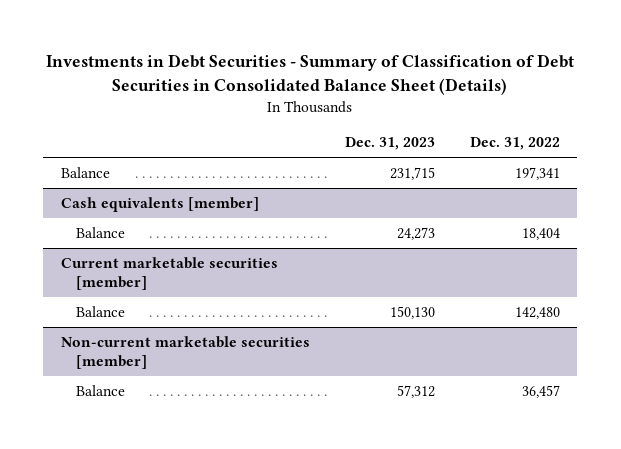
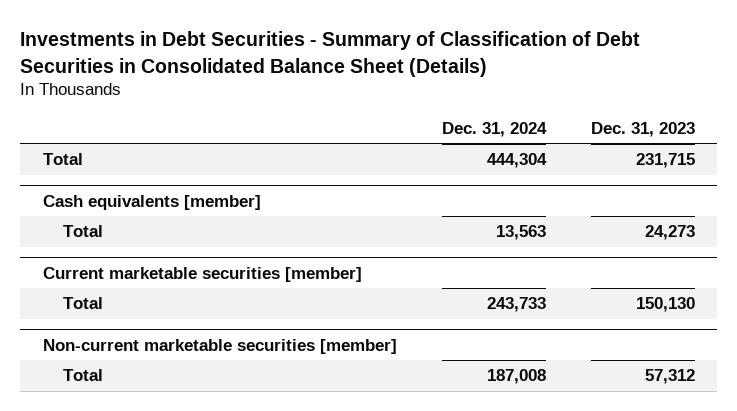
- | Dec. 31, 2023 | Dec. 31, 2022
+ | Dec. 31, 2024 | Dec. 31, 2023
- Balance | 231,715 | 197,341
+ Total | 444,304 | 231,715
@ Cash equivalents [member]
- Balance | 24,273 | 18,404
+ Total | 13,563 | 24,273
@ Current marketable securities [member]
- Balance | 150,130 | 142,480
+ Total | 243,733 | 150,130
@ Non-current marketable securities [member]
- Balance | 57,312 | 36,457
+ Total | 187,008 | 57,312

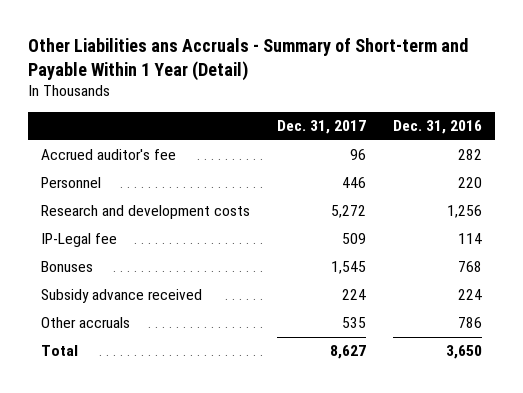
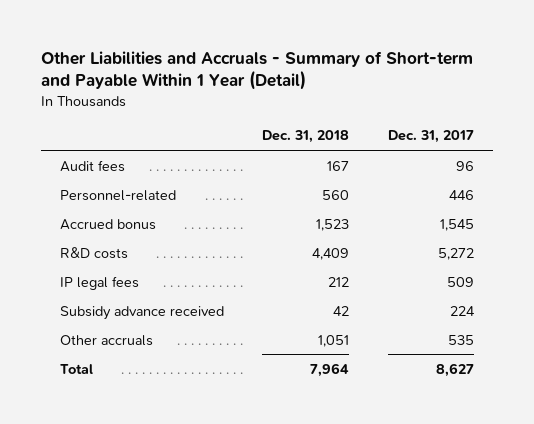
- Other Liabilities ans Accruals - Summary of Short-term and Payable Within 1 Year (Detail)
+ Other Liabilities and Accruals - Summary of Short-term and Payable Within 1 Year (Detail)
- | Dec. 31, 2017 | Dec. 31, 2016
+ | Dec. 31, 2018 | Dec. 31, 2017
- Accrued auditor's fee | 96 | 282
- Personnel | 446 | 220
- Research and development costs | 5,272 | 1,256
- IP-Legal fee | 509 | 114
- Bonuses | 1,545 | 768
+ Audit fees | 167 | 96
+ Personnel-related | 560 | 446
+ Accrued bonus | 1,523 | 1,545
+ R&D costs | 4,409 | 5,272
+ IP legal fees | 212 | 509

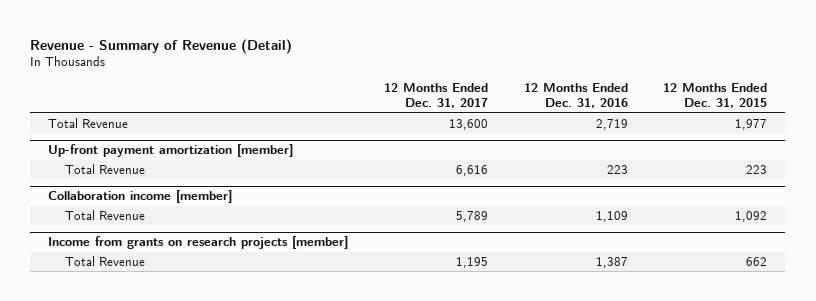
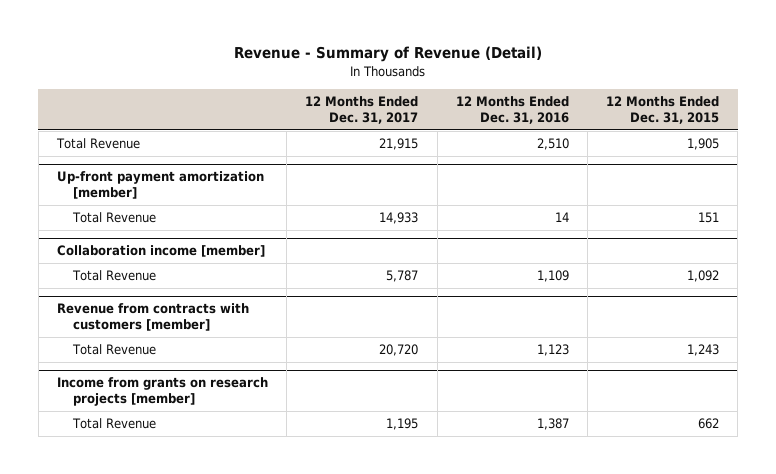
- Total Revenue | 13,600 | 2,719 | 1,977
+ Total Revenue | 21,915 | 2,510 | 1,905
@ Up-front payment amortization [member]
- Total Revenue | 6,616 | 223 | 223
+ Total Revenue | 14,933 | 14 | 151
@ Collaboration income [member]
- Total Revenue | 5,789 | 1,109 | 1,092
+ Total Revenue | 5,787 | 1,109 | 1,092
+ Revenue from contracts with customers [member]
+ Total Revenue | 20,720 | 1,123 | 1,243

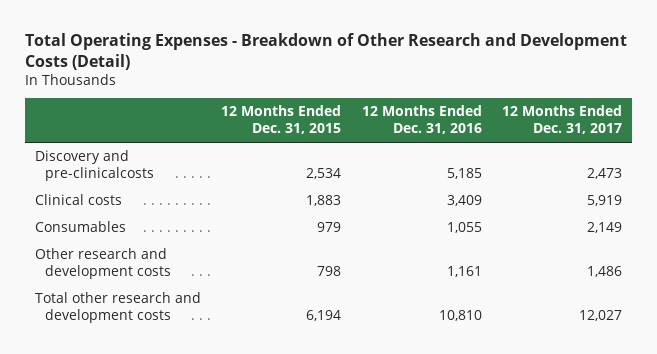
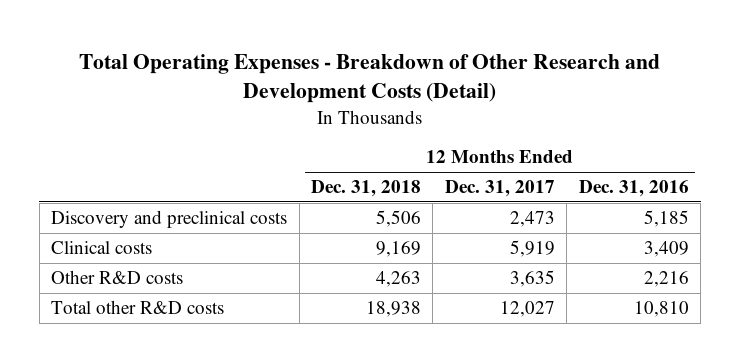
- | 12 Months Ended Dec. 31, 2015 | 12 Months Ended Dec. 31, 2016 | 12 Months Ended Dec. 31, 2017
+ | 12 Months Ended Dec. 31, 2018 | 12 Months Ended Dec. 31, 2017 | 12 Months Ended Dec. 31, 2016
- Discovery and pre-clinicalcosts | 2,534 | 5,185 | 2,473
+ Discovery and preclinical costs | 5,506 | 2,473 | 5,185
- Consumables | 979 | 1,055 | 2,149
- Other research and development costs | 798 | 1,161 | 1,486
- Total other research and development costs | 6,194 | 10,810 | 12,027
+ Other R&D costs | 4,263 | 3,635 | 2,216
+ Total other R&D costs | 18,938 | 12,027 | 10,810

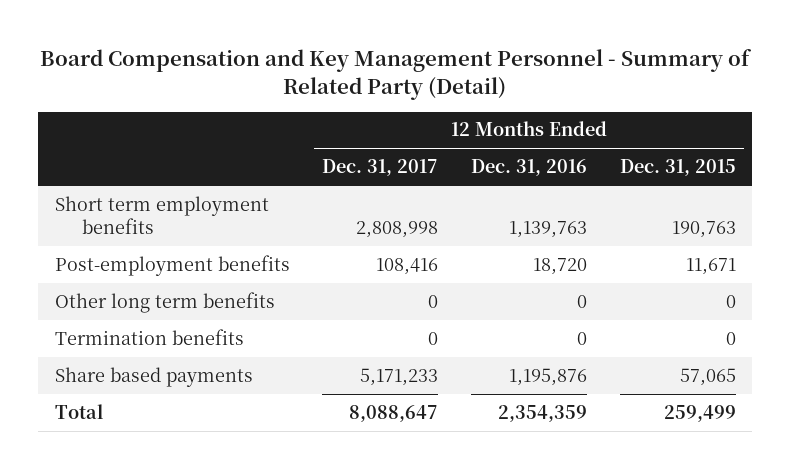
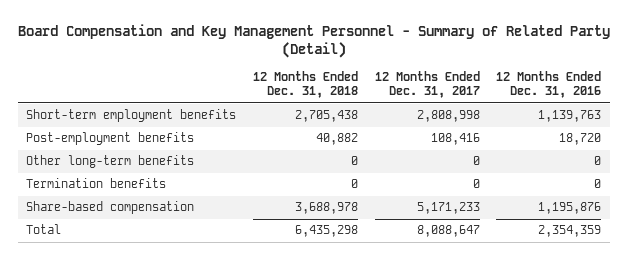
- | 12 Months Ended Dec. 31, 2017 | 12 Months Ended Dec. 31, 2016 | 12 Months Ended Dec. 31, 2015
+ | 12 Months Ended Dec. 31, 2018 | 12 Months Ended Dec. 31, 2017 | 12 Months Ended Dec. 31, 2016
- Short term employment benefits | 2,808,998 | 1,139,763 | 190,763
+ Short-term employment benefits | 2,705,438 | 2,808,998 | 1,139,763
- Other long term benefits | 0 | 0 | 0
+ Other long-term benefits | 0 | 0 | 0
- Share based payments | 5,171,233 | 1,195,876 | 57,065
+ Share-based compensation | 3,688,978 | 5,171,233 | 1,195,876

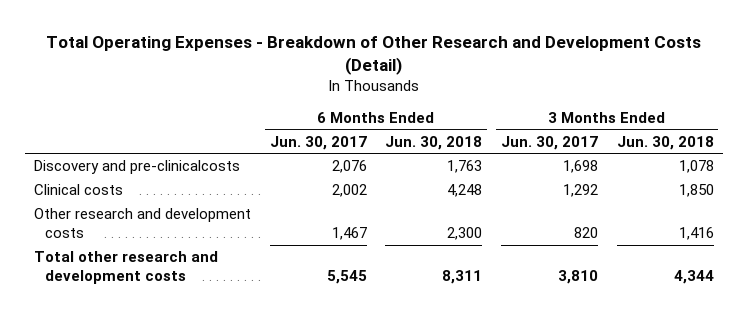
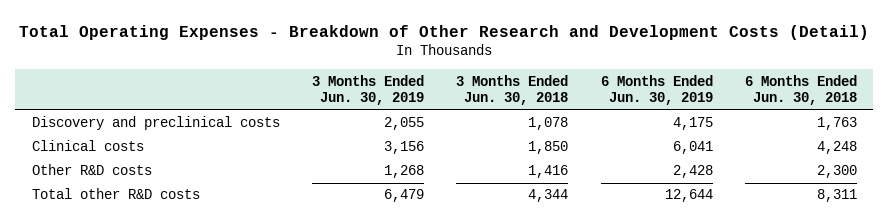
- | 6 Months Ended Jun. 30, 2017 | 6 Months Ended Jun. 30, 2018 | 3 Months Ended Jun. 30, 2017 | 3 Months Ended Jun. 30, 2018
+ | 3 Months Ended Jun. 30, 2019 | 3 Months Ended Jun. 30, 2018 | 6 Months Ended Jun. 30, 2019 | 6 Months Ended Jun. 30, 2018
- Discovery and pre-clinicalcosts | 2,076 | 1,763 | 1,698 | 1,078
+ Discovery and preclinical costs | 2,055 | 1,078 | 4,175 | 1,763
- Other research and development costs | 1,467 | 2,300 | 820 | 1,416
- Total other research and development costs | 5,545 | 8,311 | 3,810 | 4,344
+ Other R&D costs | 1,268 | 1,416 | 2,428 | 2,300
+ Total other R&D costs | 6,479 | 4,344 | 12,644 | 8,311

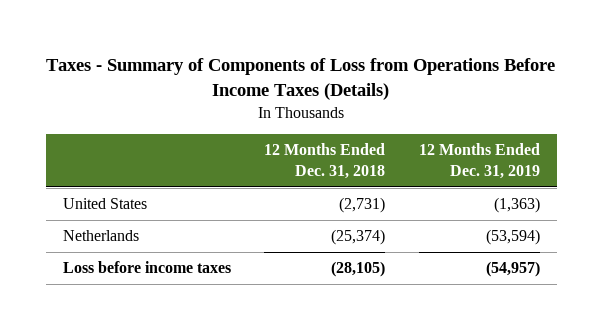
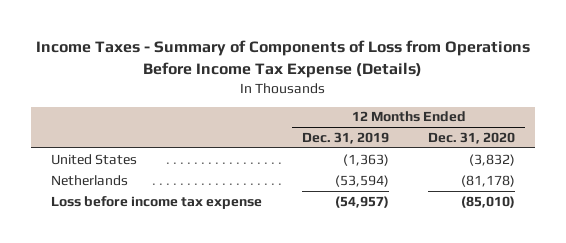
- Taxes - Summary of Components of Loss from Operations Before Income Taxes (Details)
+ Income Taxes - Summary of Components of Loss from Operations Before Income Tax Expense (Details)
- | 12 Months Ended Dec. 31, 2018 | 12 Months Ended Dec. 31, 2019
+ | 12 Months Ended Dec. 31, 2019 | 12 Months Ended Dec. 31, 2020
- Loss before income taxes | (28,105) | (54,957)
+ Loss before income tax expense | (54,957) | (85,010)

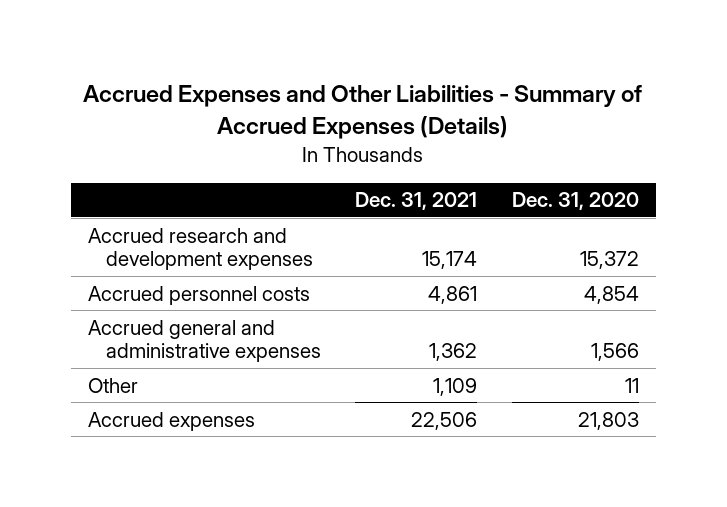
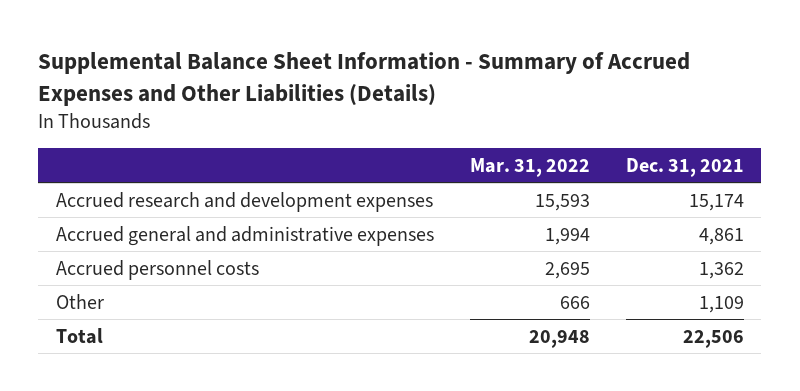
- Accrued Expenses and Other Liabilities - Summary of Accrued Expenses (Details)
+ Supplemental Balance Sheet Information - Summary of Accrued Expenses and Other Liabilities (Details)
- | Dec. 31, 2021 | Dec. 31, 2020
+ | Mar. 31, 2022 | Dec. 31, 2021
- Accrued personnel costs | 4,861 | 4,854
- Accrued general and administrative expenses | 1,362 | 1,566
+ Accrued general and administrative expenses | 1,994 | 4,861
+ Accrued personnel costs | 2,695 | 1,362
- Accrued expenses | 22,506 | 21,803
+ Total | 20,948 | 22,506

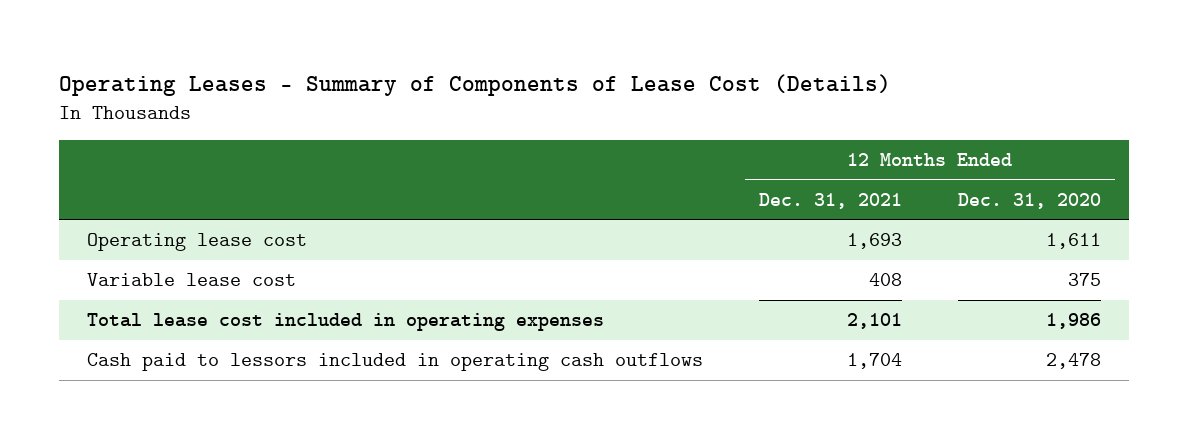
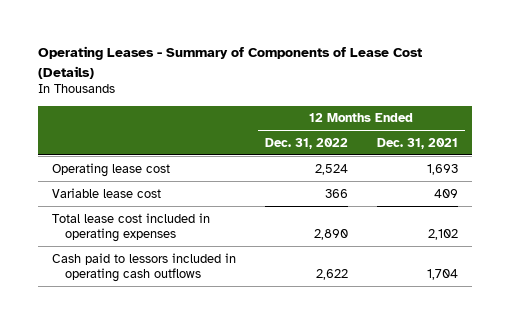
- | 12 Months Ended Dec. 31, 2021 | 12 Months Ended Dec. 31, 2020
+ | 12 Months Ended Dec. 31, 2022 | 12 Months Ended Dec. 31, 2021
- Variable lease cost | 408 | 375
- Total lease cost included in operating expenses | 2,101 | 1,986
+ Variable lease cost | 366 | 409
+ Total lease cost included in operating expenses | 2,890 | 2,102

